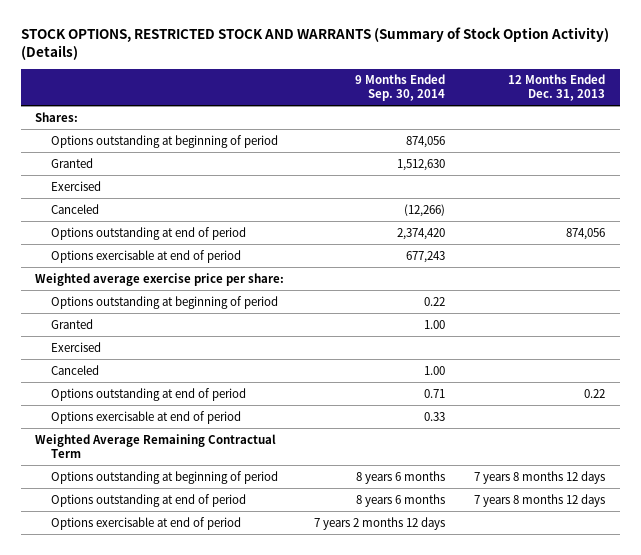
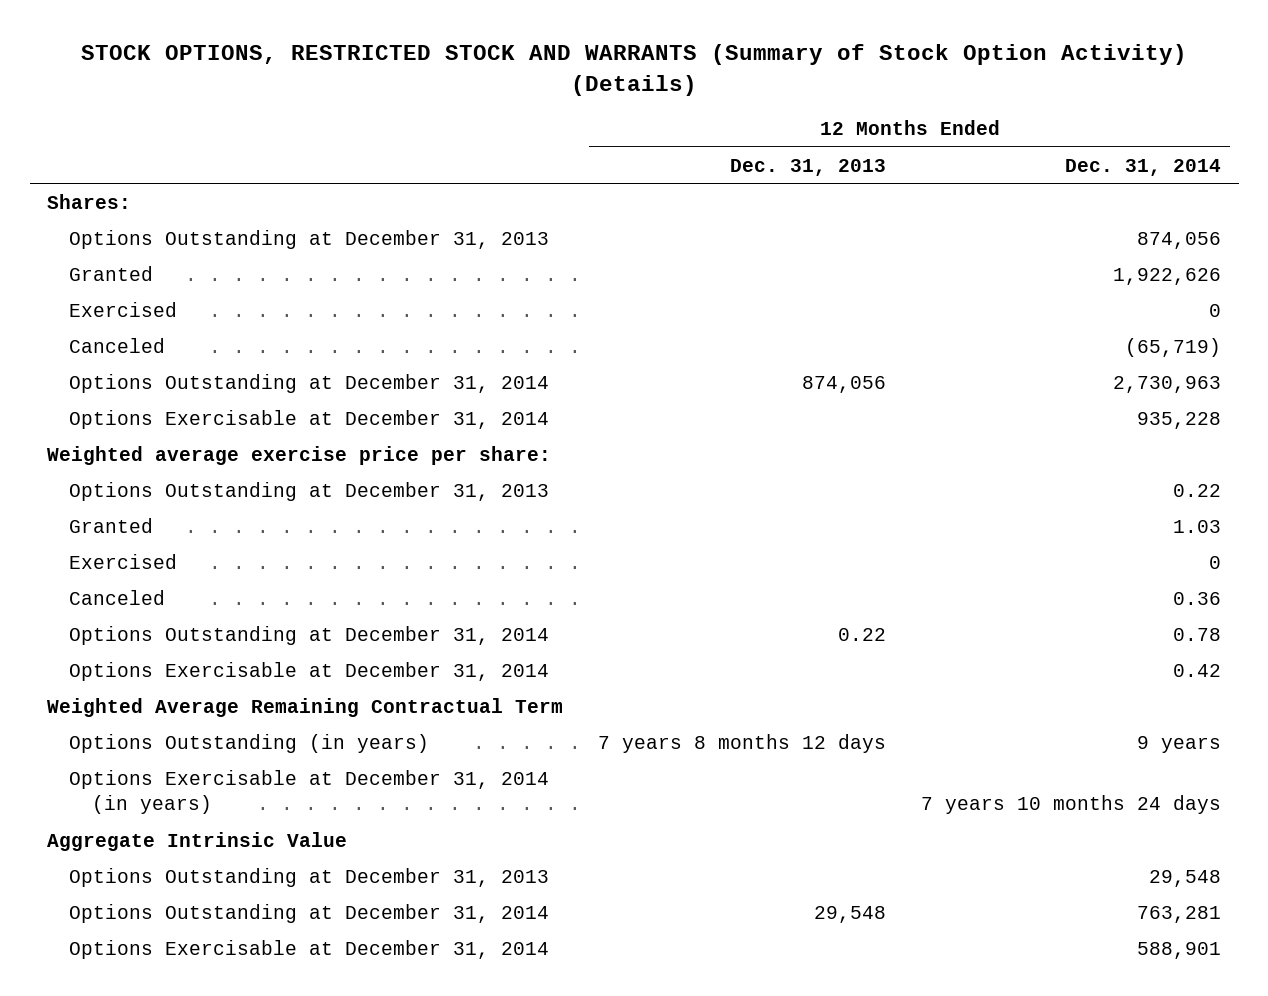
- | 9 Months Ended Sep. 30, 2014 | 12 Months Ended Dec. 31, 2013
+ | 12 Months Ended Dec. 31, 2013 | 12 Months Ended Dec. 31, 2014
- Options outstanding at beginning of period | 874,056 |
+ Options Outstanding at December 31, 2013 | | 874,056
- Options outstanding at end of period | 2,374,420 | 874,056
- Options exercisable at end of period | 677,243 |
+ Options Outstanding at December 31, 2014 | 874,056 | 2,730,963
+ Options Exercisable at December 31, 2014 | | 935,228
- Options outstanding at beginning of period | 0.22 |
+ Options Outstanding at December 31, 2013 | | 0.22
- Options outstanding at end of period | 0.71 | 0.22
- Options exercisable at end of period | 0.33 |
+ Options Outstanding at December 31, 2014 | 0.22 | 0.78
+ Options Exercisable at December 31, 2014 | | 0.42
- Options outstanding at beginning of period | 8 years 6 months | 7 years 8 months 12 days
- Options outstanding at end of period | 8 years 6 months | 7 years 8 months 12 days
- Options exercisable at end of period | 7 years 2 months 12 days |
+ Options Outstanding (in years) | 7 years 8 months 12 days | 9 years
+ Options Exercisable at December 31, 2014 (in years) | | 7 years 10 months 24 days
+ Aggregate Intrinsic Value
+ Options Outstanding at December 31, 2013 | | 29,548
+ Options Outstanding at December 31, 2014 | 29,548 | 763,281
+ Options Exercisable at December 31, 2014 | | 588,901

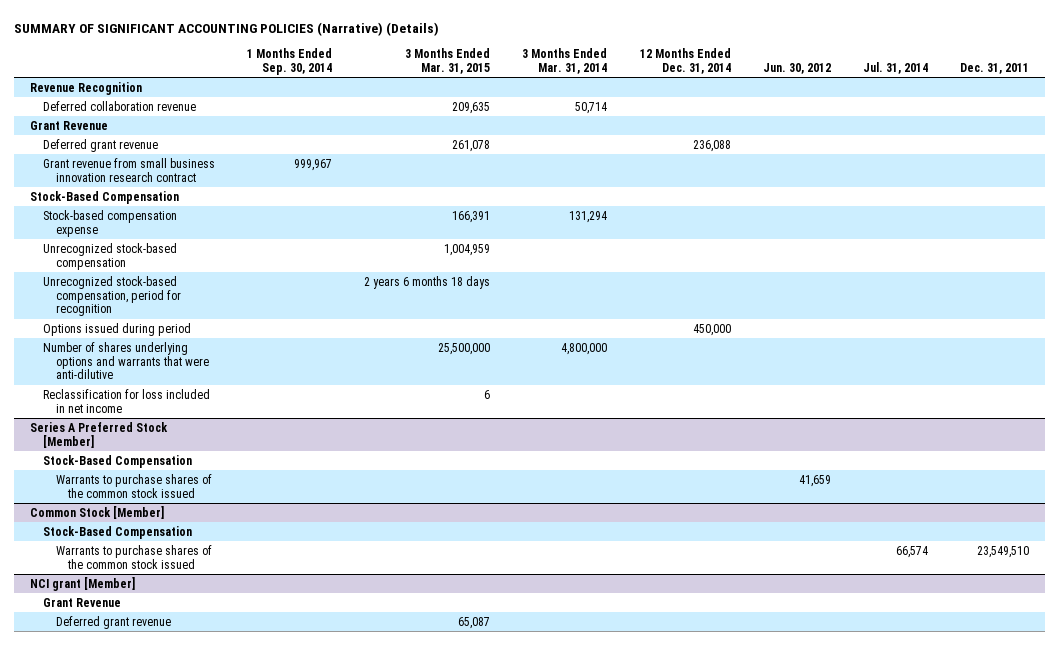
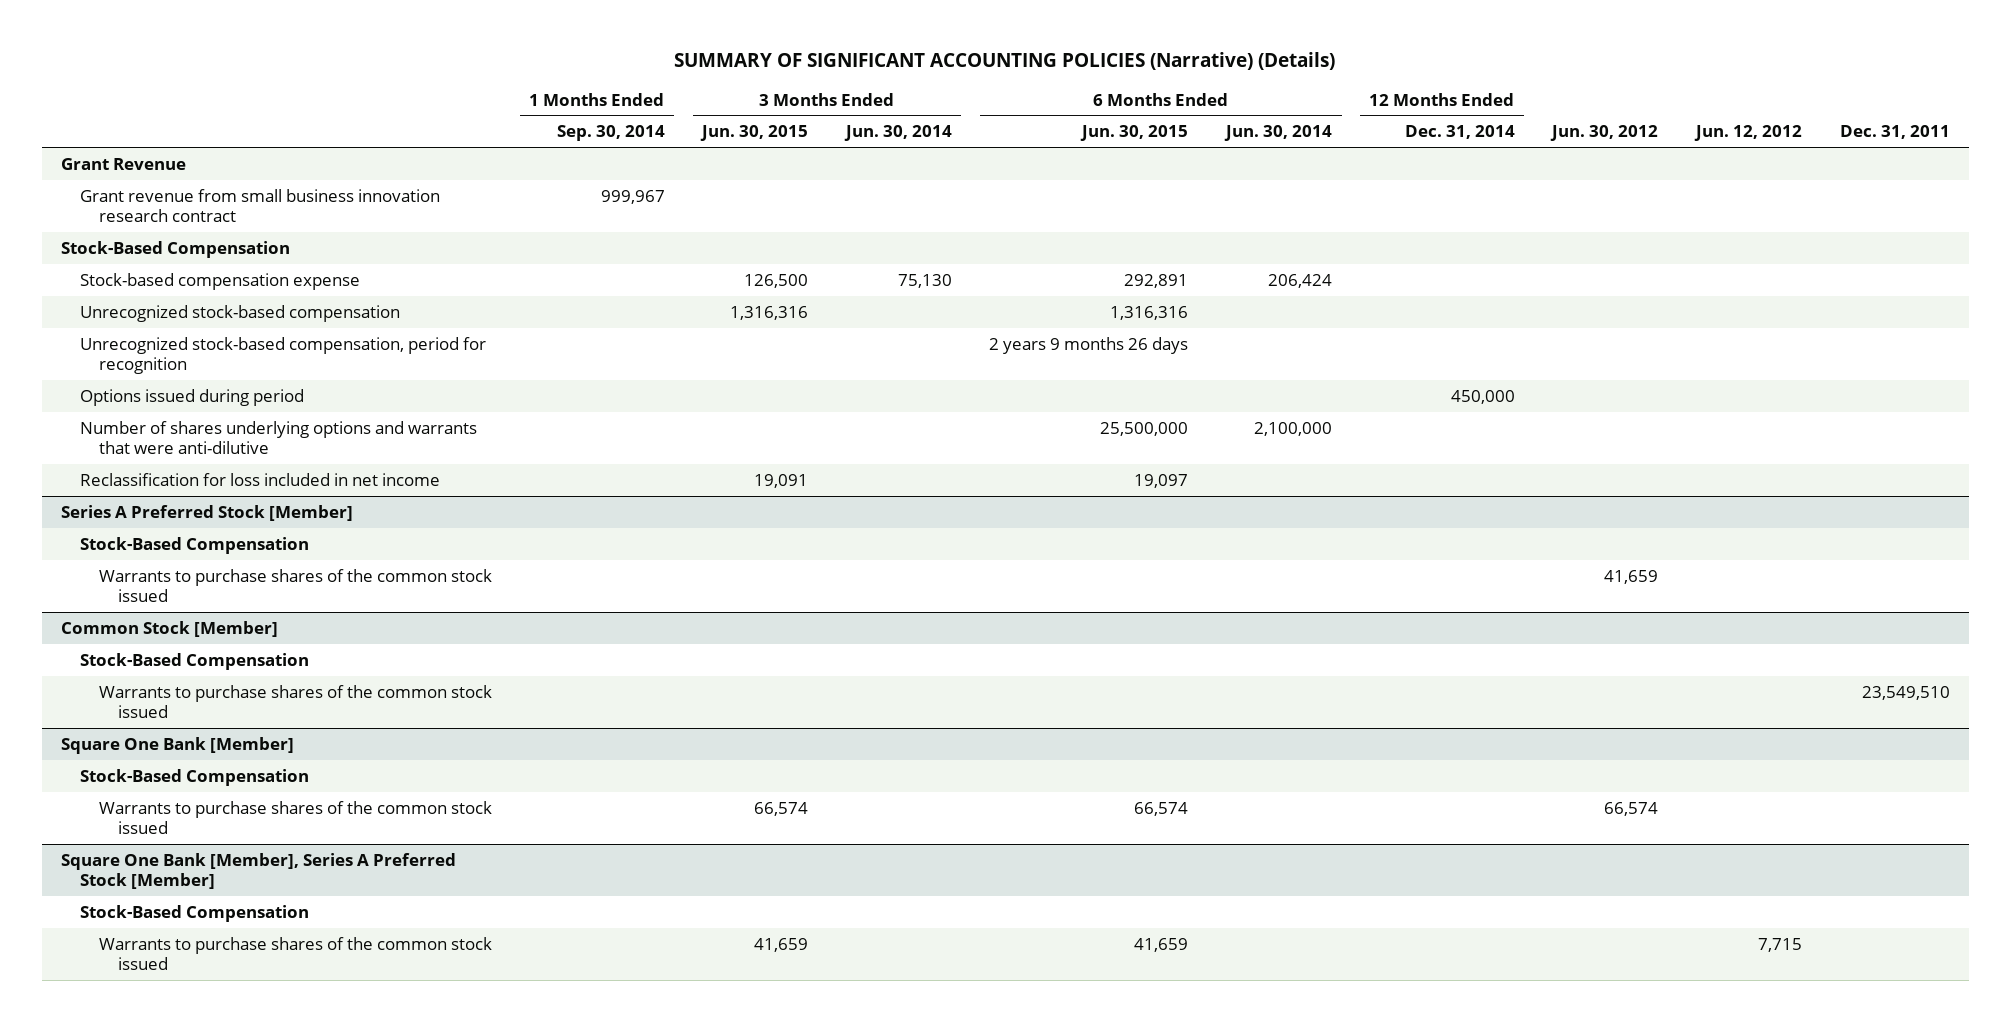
- | 1 Months Ended Sep. 30, 2014 | 3 Months Ended Mar. 31, 2015 | 3 Months Ended Mar. 31, 2014 | 12 Months Ended Dec. 31, 2014 | Jun. 30, 2012 | Jul. 31, 2014 | Dec. 31, 2011
+ | 1 Months Ended Sep. 30, 2014 | 3 Months Ended Jun. 30, 2015 | 3 Months Ended Jun. 30, 2014 | 6 Months Ended Jun. 30, 2015 | 6 Months Ended Jun. 30, 2014 | 12 Months Ended Dec. 31, 2014 | Jun. 30, 2012 | Jun. 12, 2012 | Dec. 31, 2011
- Revenue Recognition
- Deferred collaboration revenue | | 209,635 | 50,714 | | | |
- Deferred grant revenue | | 261,078 | | 236,088 | | |
- NCI grant [Member]
- Grant Revenue
- Deferred grant revenue | | 65,087 | | | | |
+ Square One Bank [Member]
+ Stock-Based Compensation
+ Warrants to purchase shares of the common stock issued | | 66,574 | | 66,574 | | | 66,574 | |
+ Square One Bank [Member], Series A Preferred Stock [Member]
+ Stock-Based Compensation
+ Warrants to purchase shares of the common stock issued | | 41,659 | | 41,659 | | | | 7,715 |

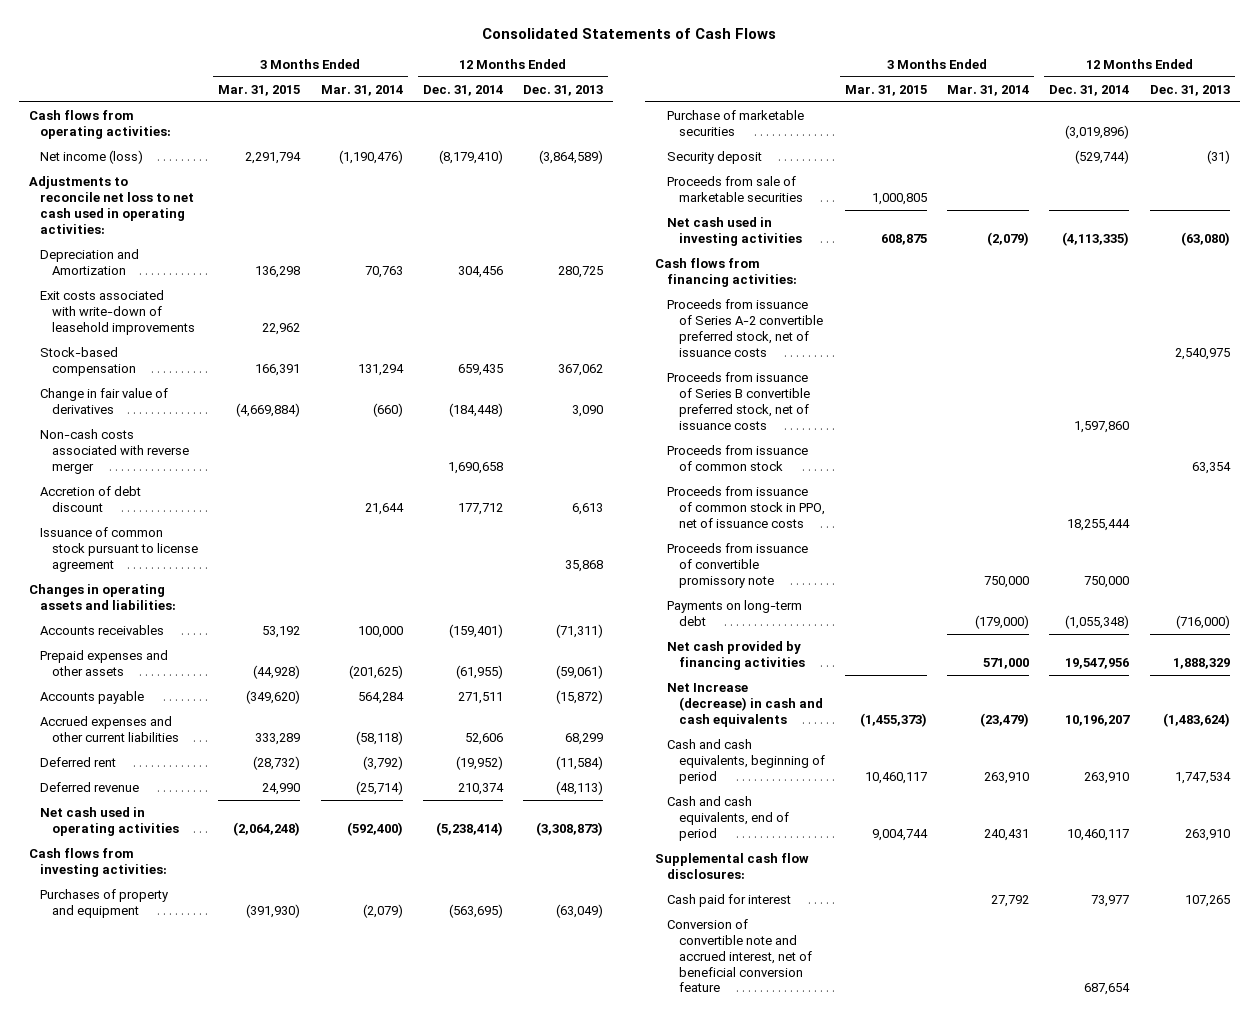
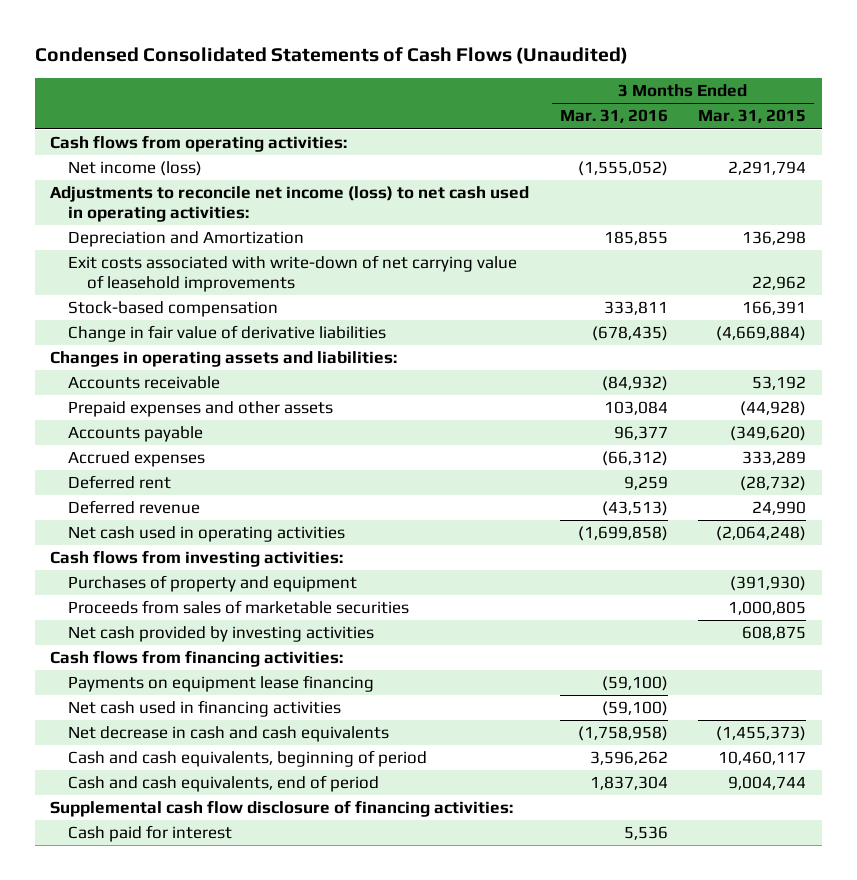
- Consolidated Statements of Cash Flows
+ Condensed Consolidated Statements of Cash Flows (Unaudited)
- | 3 Months Ended Mar. 31, 2015 | 3 Months Ended Mar. 31, 2014 | 12 Months Ended Dec. 31, 2014 | 12 Months Ended Dec. 31, 2013
+ | 3 Months Ended Mar. 31, 2016 | 3 Months Ended Mar. 31, 2015
- Adjustments to reconcile net loss to net cash used in operating activities:
+ Adjustments to reconcile net income (loss) to net cash used in operating activities:
- Exit costs associated with write-down of leasehold improvements | 22,962 | | |
+ Exit costs associated with write-down of net carrying value of leasehold improvements | | 22,962
- Change in fair value of derivatives | (4,669,884) | (660) | (184,448) | 3,090
- Non-cash costs associated with reverse merger | | | 1,690,658 |
- Accretion of debt discount | | 21,644 | 177,712 | 6,613
- Issuance of common stock pursuant to license agreement | | | | 35,868
+ Change in fair value of derivative liabilities | (678,435) | (4,669,884)
- Accounts receivables | 53,192 | 100,000 | (159,401) | (71,311)
+ Accounts receivable | (84,932) | 53,192
- Accrued expenses and other current liabilities | 333,289 | (58,118) | 52,606 | 68,299
+ Accrued expenses | (66,312) | 333,289
- Purchase of marketable securities | | | (3,019,896) |
- Security deposit | | | (529,744) | (31)
- Proceeds from sale of marketable securities | 1,000,805 | | |
- Net cash used in investing activities | 608,875 | (2,079) | (4,113,335) | (63,080)
+ Proceeds from sales of marketable securities | | 1,000,805
+ Net cash provided by investing activities | | 608,875
- Proceeds from issuance of Series A-2 convertible preferred stock, net of issuance costs | | | | 2,540,975
- Proceeds from issuance of Series B convertible preferred stock, net of issuance costs | | | 1,597,860 |
- Proceeds from issuance of common stock | | | | 63,354
- Proceeds from issuance of common stock in PPO, net of issuance costs | | | 18,255,444 |
- Proceeds from issuance of convertible promissory note | | 750,000 | 750,000 |
- Payments on long-term debt | | (179,000) | (1,055,348) | (716,000)
- Net cash provided by financing activities | | 571,000 | 19,547,956 | 1,888,329
- Net Increase (decrease) in cash and cash equivalents | (1,455,373) | (23,479) | 10,196,207 | (1,483,624)
+ Payments on equipment lease financing | (59,100) |
+ Net cash used in financing activities | (59,100) |
+ Net decrease in cash and cash equivalents | (1,758,958) | (1,455,373)
- Supplemental cash flow disclosures:
+ Supplemental cash flow disclosure of financing activities:
- Conversion of convertible note and accrued interest, net of beneficial conversion feature | | | 687,654 |

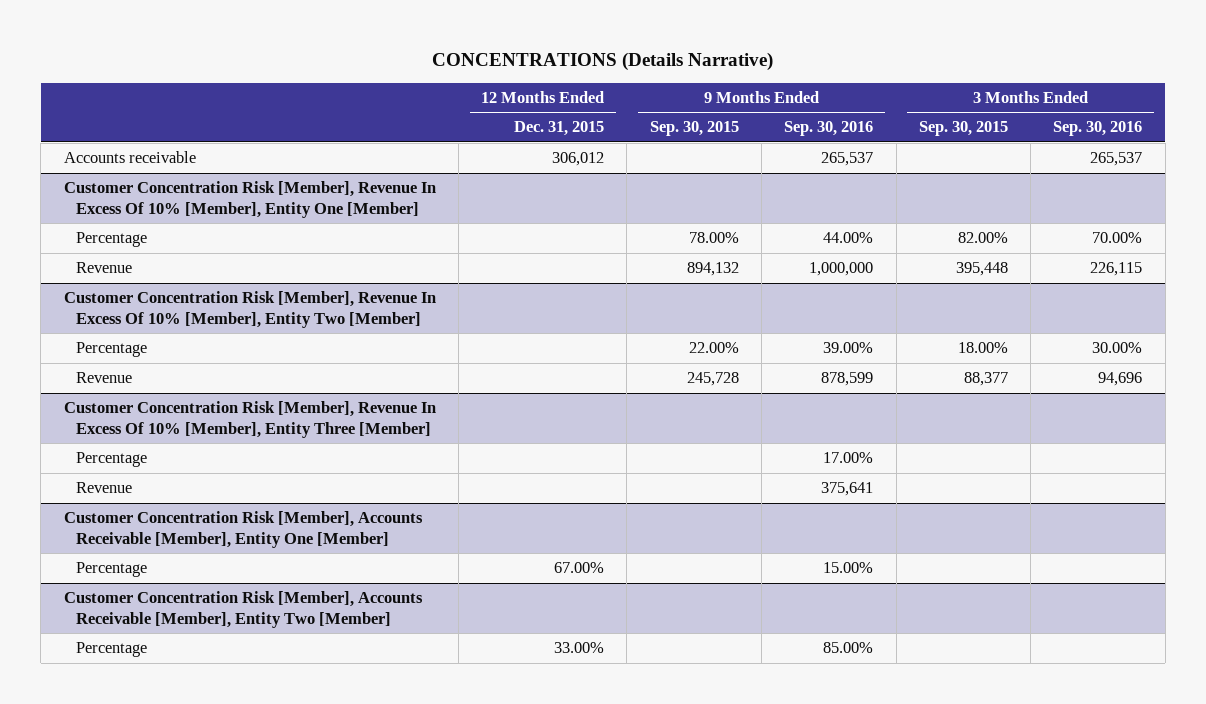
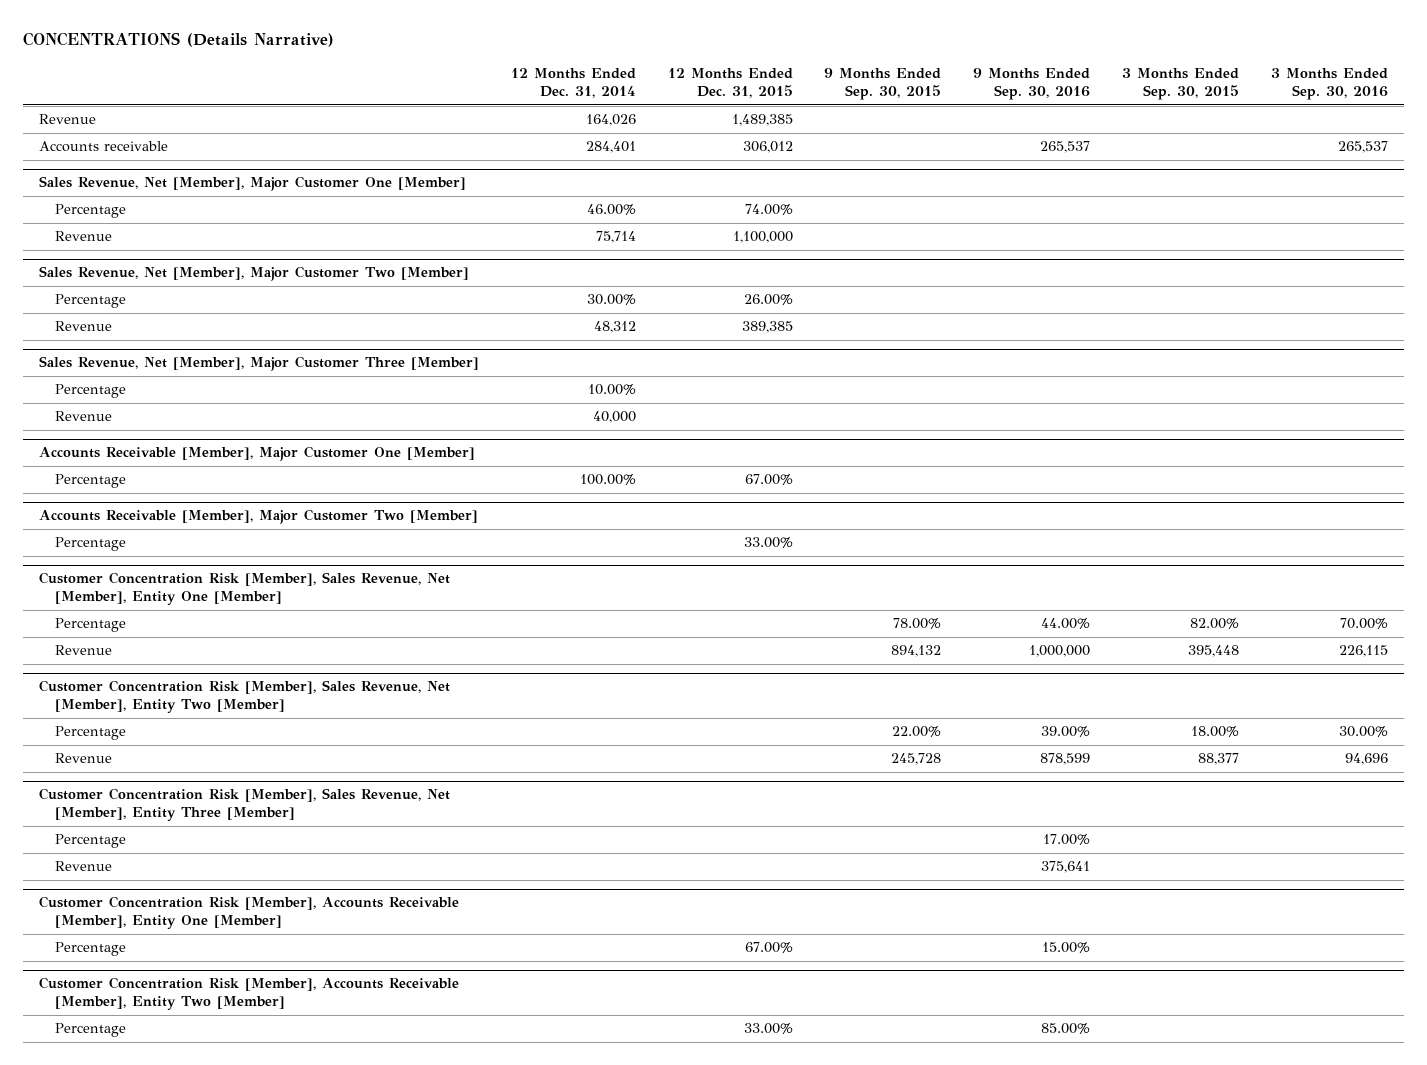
- | 12 Months Ended Dec. 31, 2015 | 9 Months Ended Sep. 30, 2015 | 9 Months Ended Sep. 30, 2016 | 3 Months Ended Sep. 30, 2015 | 3 Months Ended Sep. 30, 2016
+ | 12 Months Ended Dec. 31, 2014 | 12 Months Ended Dec. 31, 2015 | 9 Months Ended Sep. 30, 2015 | 9 Months Ended Sep. 30, 2016 | 3 Months Ended Sep. 30, 2015 | 3 Months Ended Sep. 30, 2016
+ Revenue | 164,026 | 1,489,385 | | | |
- Customer Concentration Risk [Member], Revenue In Excess Of 10% [Member], Entity One [Member]
+ Sales Revenue, Net [Member], Major Customer One [Member]
+ Percentage | 46.00% | 74.00% | | | |
+ Revenue | 75,714 | 1,100,000 | | | |
+ Sales Revenue, Net [Member], Major Customer Two [Member]
+ Percentage | 30.00% | 26.00% | | | |
+ Revenue | 48,312 | 389,385 | | | |
+ Sales Revenue, Net [Member], Major Customer Three [Member]
+ Percentage | 10.00% | | | | |
+ Revenue | 40,000 | | | | |
+ Accounts Receivable [Member], Major Customer One [Member]
+ Percentage | 100.00% | 67.00% | | | |
+ Accounts Receivable [Member], Major Customer Two [Member]
+ Percentage | | 33.00% | | | |
+ Customer Concentration Risk [Member], Sales Revenue, Net [Member], Entity One [Member]
- Customer Concentration Risk [Member], Revenue In Excess Of 10% [Member], Entity Two [Member]
+ Customer Concentration Risk [Member], Sales Revenue, Net [Member], Entity Two [Member]
- Customer Concentration Risk [Member], Revenue In Excess Of 10% [Member], Entity Three [Member]
+ Customer Concentration Risk [Member], Sales Revenue, Net [Member], Entity Three [Member]

